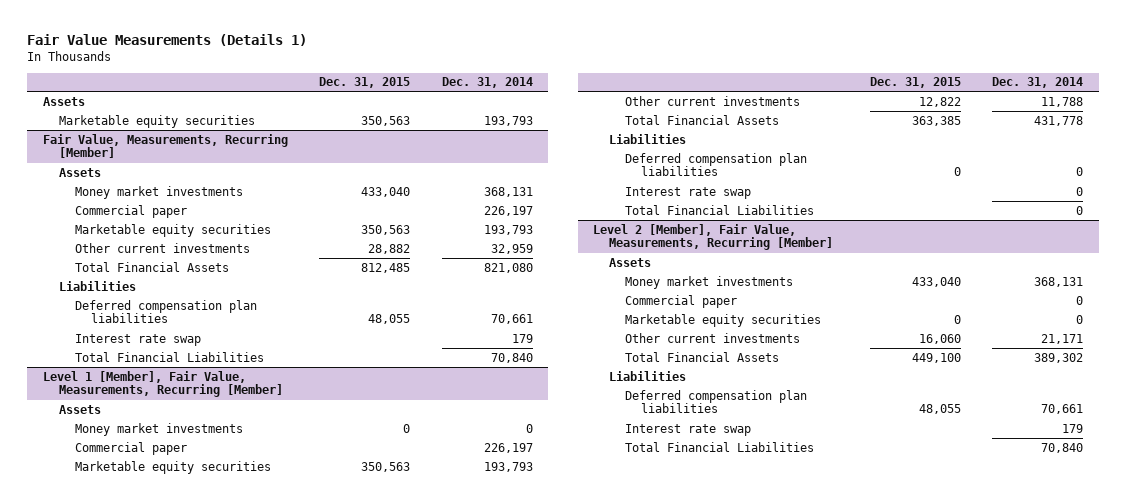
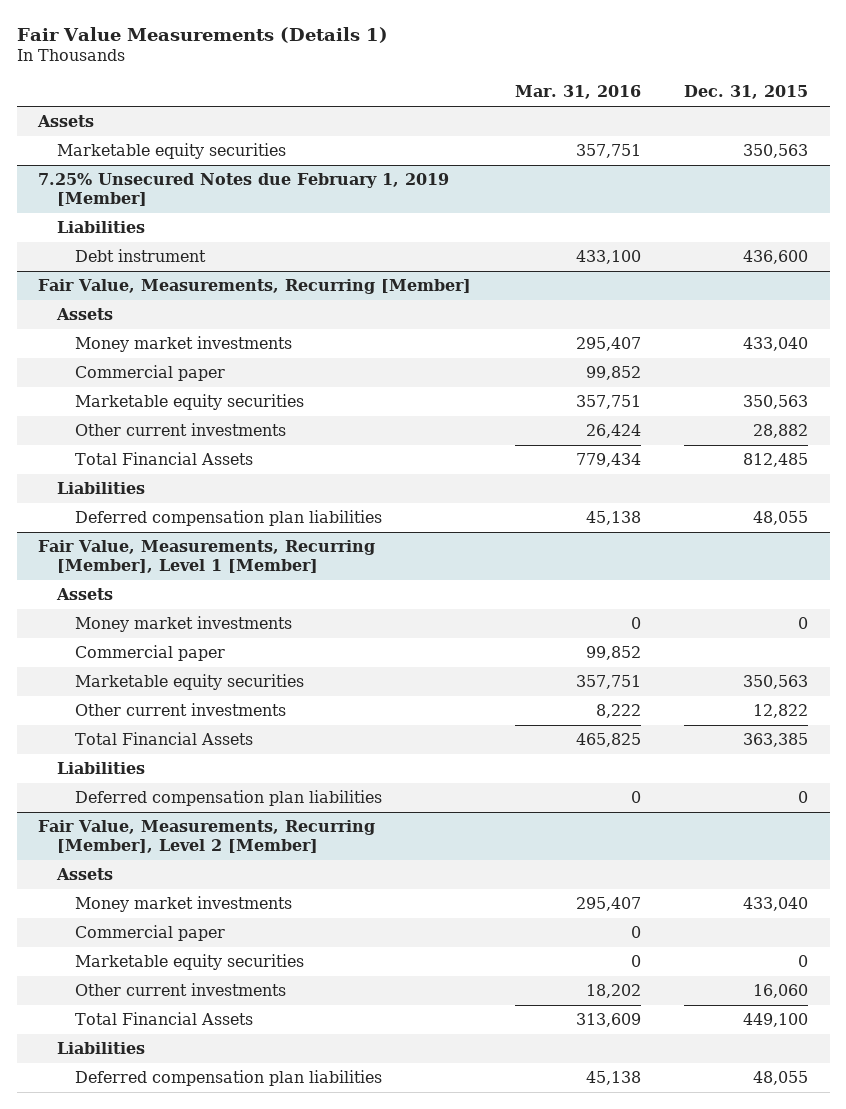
- | Dec. 31, 2015 | Dec. 31, 2014
+ | Mar. 31, 2016 | Dec. 31, 2015
+ 7.25% Unsecured Notes due February 1, 2019 [Member]
+ Liabilities
+ Debt instrument | 433,100 | 436,600
@ Fair Value, Measurements, Recurring [Member]
- Interest rate swap | | 179
- Total Financial Liabilities | | 70,840
- Level 1 [Member], Fair Value, Measurements, Recurring [Member]
+ Fair Value, Measurements, Recurring [Member], Level 1 [Member]
- Interest rate swap | | 0
- Total Financial Liabilities | | 0
- Level 2 [Member], Fair Value, Measurements, Recurring [Member]
+ Fair Value, Measurements, Recurring [Member], Level 2 [Member]
- Interest rate swap | | 179
- Total Financial Liabilities | | 70,840

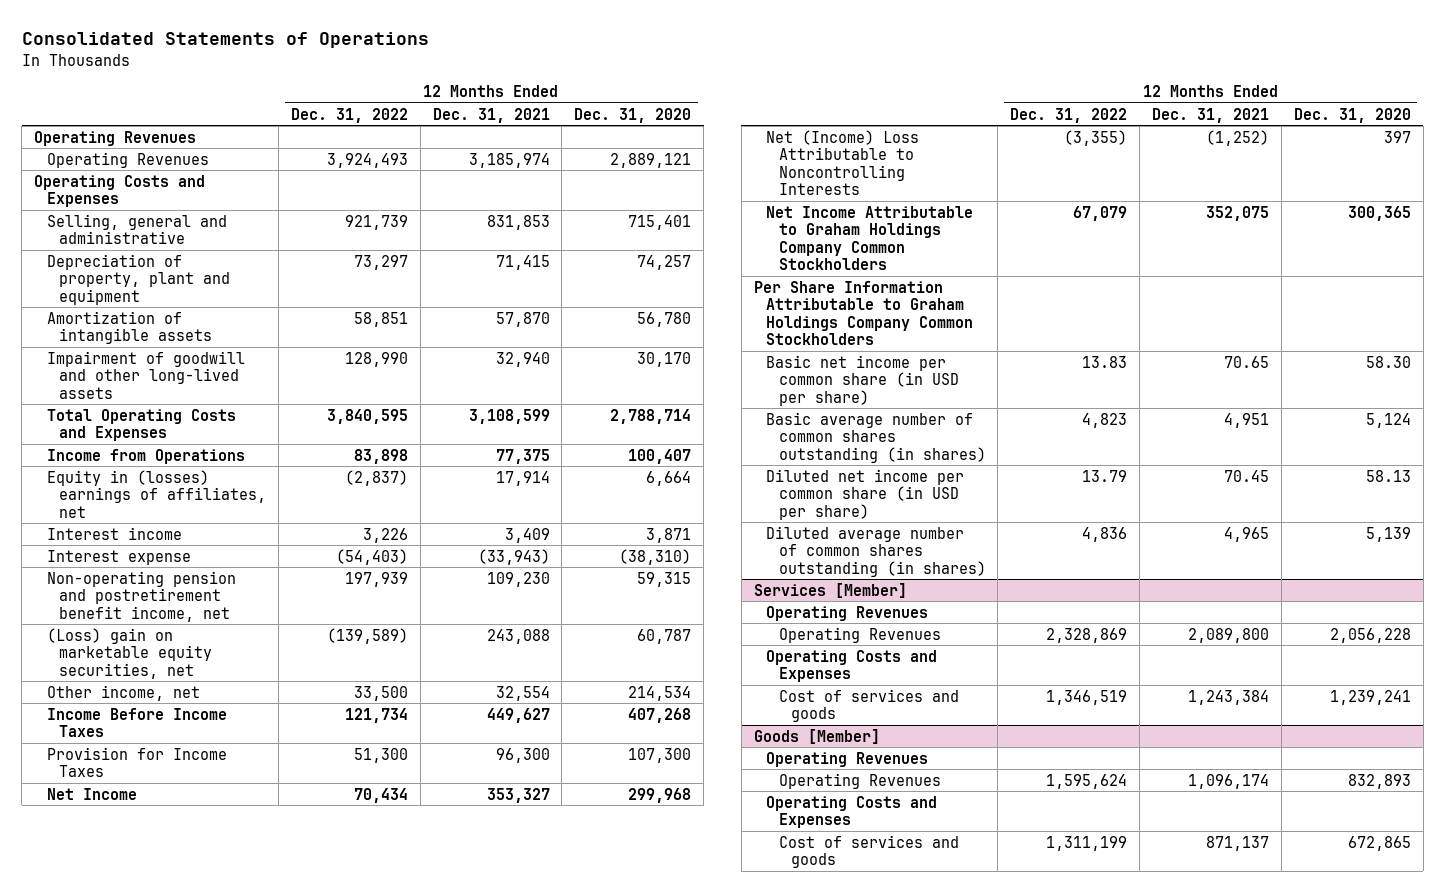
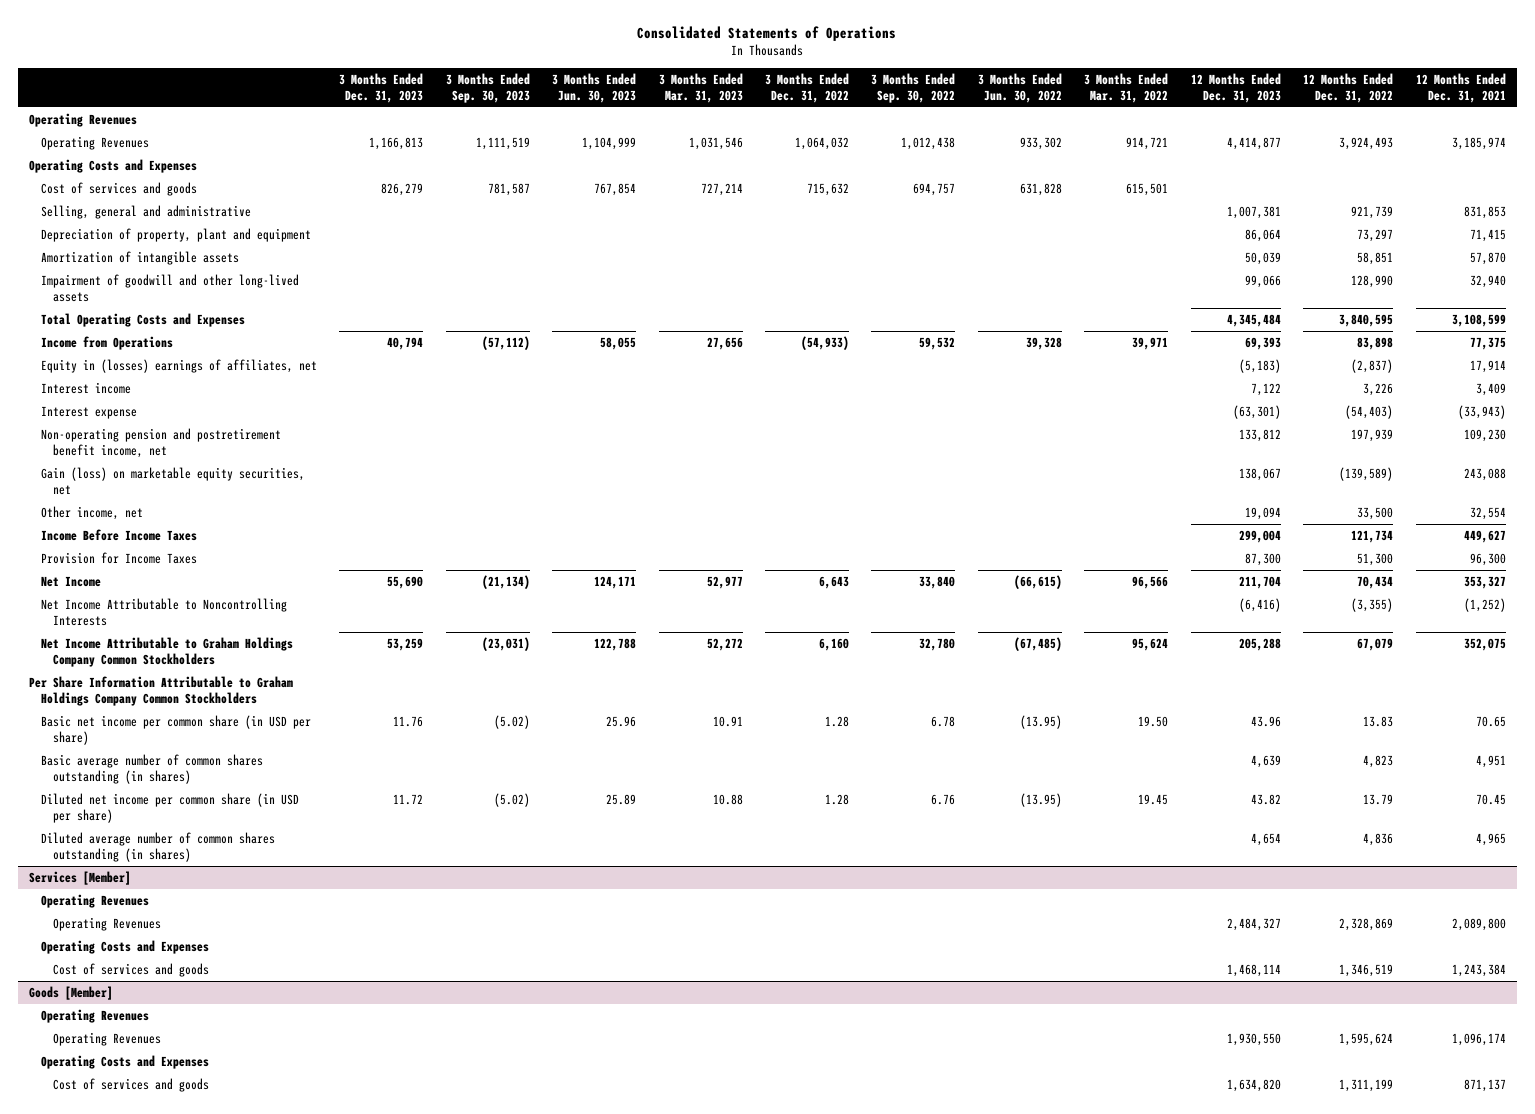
- | 12 Months Ended Dec. 31, 2022 | 12 Months Ended Dec. 31, 2021 | 12 Months Ended Dec. 31, 2020
+ | 3 Months Ended Dec. 31, 2023 | 3 Months Ended Sep. 30, 2023 | 3 Months Ended Jun. 30, 2023 | 3 Months Ended Mar. 31, 2023 | 3 Months Ended Dec. 31, 2022 | 3 Months Ended Sep. 30, 2022 | 3 Months Ended Jun. 30, 2022 | 3 Months Ended Mar. 31, 2022 | 12 Months Ended Dec. 31, 2023 | 12 Months Ended Dec. 31, 2022 | 12 Months Ended Dec. 31, 2021
+ Cost of services and goods | 826,279 | 781,587 | 767,854 | 727,214 | 715,632 | 694,757 | 631,828 | 615,501 | | |
- (Loss) gain on marketable equity securities, net | (139,589) | 243,088 | 60,787
+ Gain (loss) on marketable equity securities, net | | | | | | | | | 138,067 | (139,589) | 243,088
- Net (Income) Loss Attributable to Noncontrolling Interests | (3,355) | (1,252) | 397
+ Net Income Attributable to Noncontrolling Interests | | | | | | | | | (6,416) | (3,355) | (1,252)

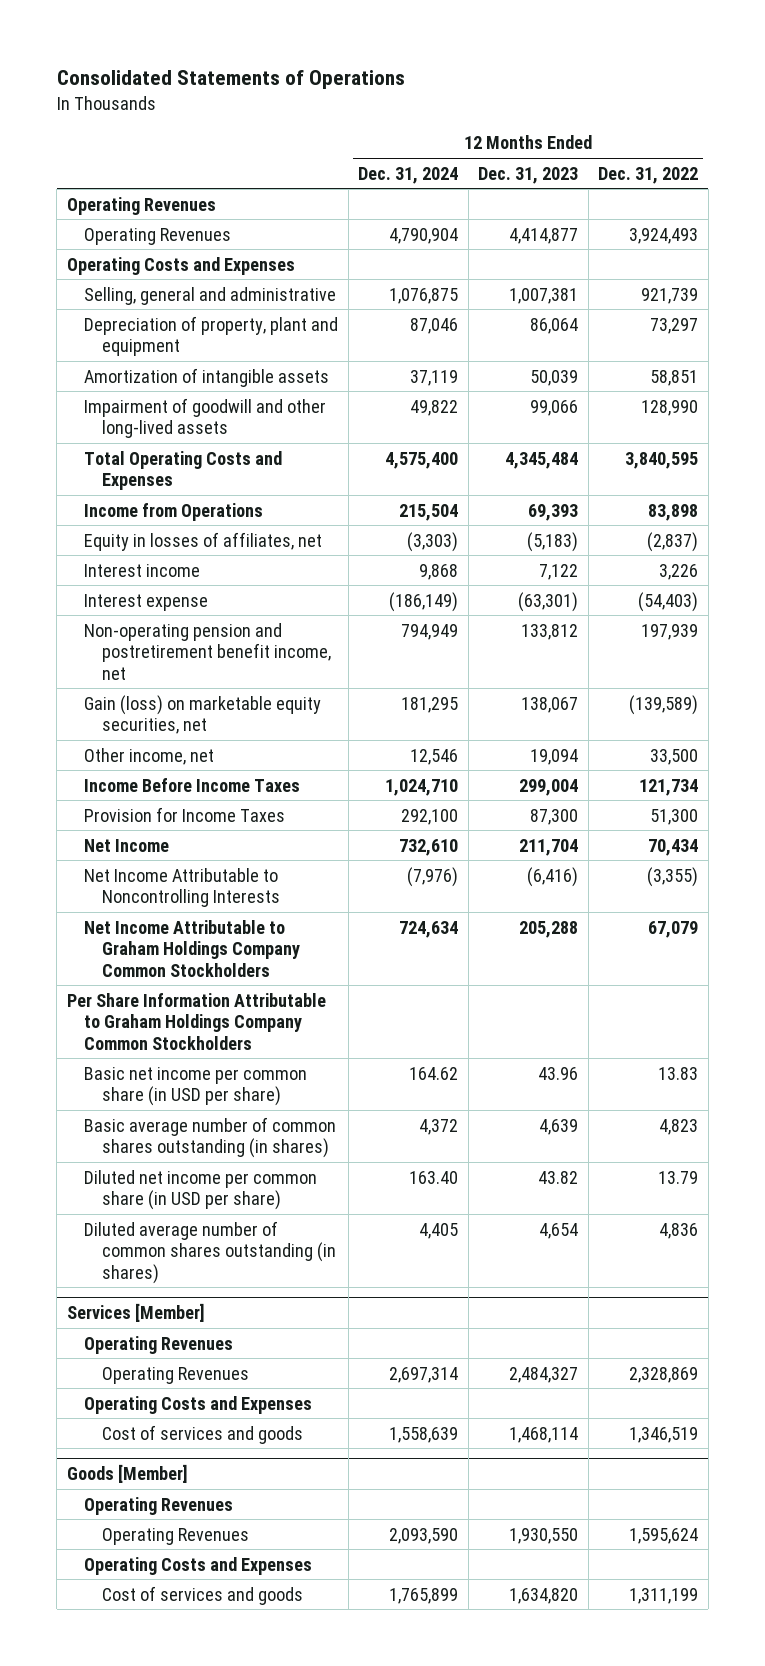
- | 3 Months Ended Dec. 31, 2023 | 3 Months Ended Sep. 30, 2023 | 3 Months Ended Jun. 30, 2023 | 3 Months Ended Mar. 31, 2023 | 3 Months Ended Dec. 31, 2022 | 3 Months Ended Sep. 30, 2022 | 3 Months Ended Jun. 30, 2022 | 3 Months Ended Mar. 31, 2022 | 12 Months Ended Dec. 31, 2023 | 12 Months Ended Dec. 31, 2022 | 12 Months Ended Dec. 31, 2021
+ | 12 Months Ended Dec. 31, 2024 | 12 Months Ended Dec. 31, 2023 | 12 Months Ended Dec. 31, 2022
- Cost of services and goods | 826,279 | 781,587 | 767,854 | 727,214 | 715,632 | 694,757 | 631,828 | 615,501 | | |
- Equity in (losses) earnings of affiliates, net | | | | | | | | | (5,183) | (2,837) | 17,914
+ Equity in losses of affiliates, net | (3,303) | (5,183) | (2,837)

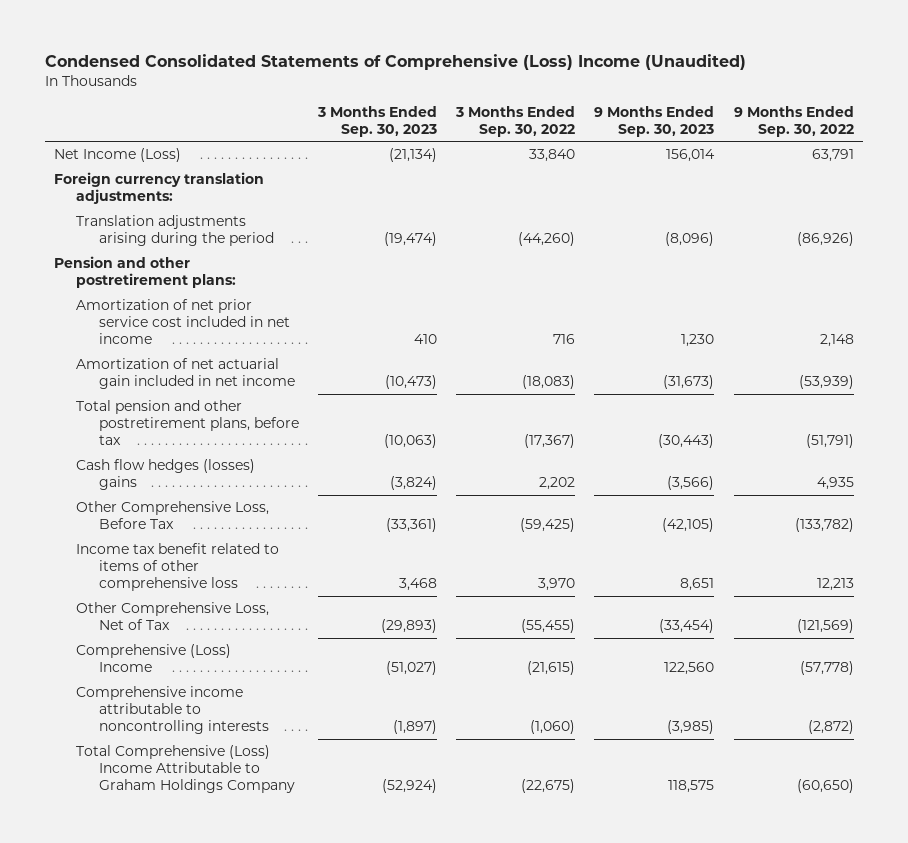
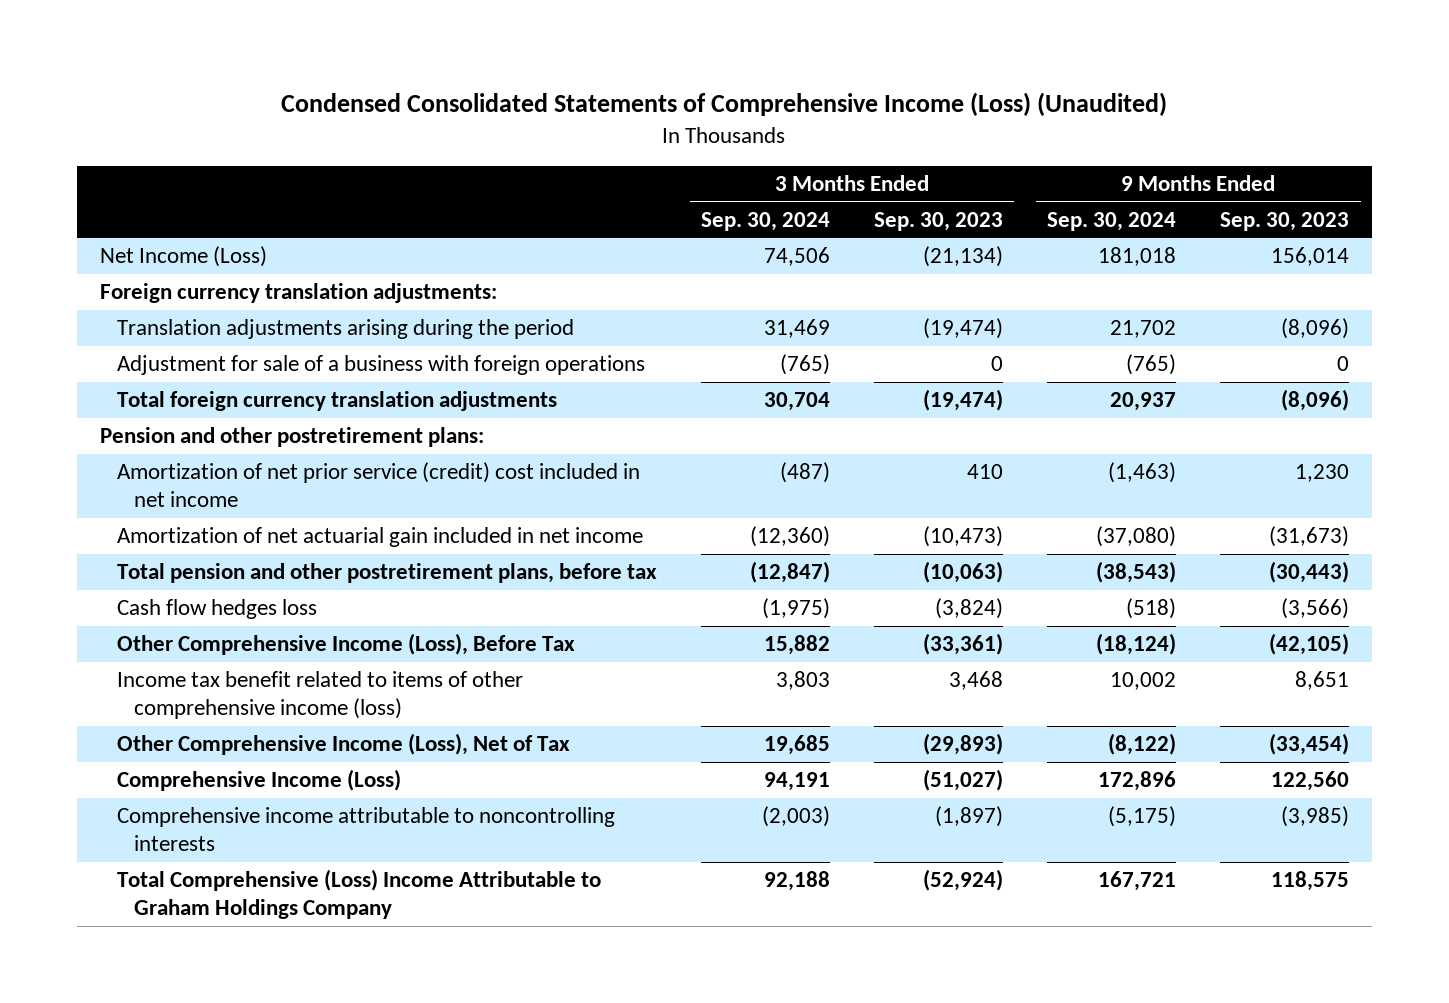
- Condensed Consolidated Statements of Comprehensive (Loss) Income (Unaudited)
+ Condensed Consolidated Statements of Comprehensive Income (Loss) (Unaudited)
- | 3 Months Ended Sep. 30, 2023 | 3 Months Ended Sep. 30, 2022 | 9 Months Ended Sep. 30, 2023 | 9 Months Ended Sep. 30, 2022
+ | 3 Months Ended Sep. 30, 2024 | 3 Months Ended Sep. 30, 2023 | 9 Months Ended Sep. 30, 2024 | 9 Months Ended Sep. 30, 2023
+ Adjustment for sale of a business with foreign operations | (765) | 0 | (765) | 0
+ Total foreign currency translation adjustments | 30,704 | (19,474) | 20,937 | (8,096)
- Amortization of net prior service cost included in net income | 410 | 716 | 1,230 | 2,148
+ Amortization of net prior service (credit) cost included in net income | (487) | 410 | (1,463) | 1,230
- Cash flow hedges (losses) gains | (3,824) | 2,202 | (3,566) | 4,935
- Other Comprehensive Loss, Before Tax | (33,361) | (59,425) | (42,105) | (133,782)
- Income tax benefit related to items of other comprehensive loss | 3,468 | 3,970 | 8,651 | 12,213
- Other Comprehensive Loss, Net of Tax | (29,893) | (55,455) | (33,454) | (121,569)
- Comprehensive (Loss) Income | (51,027) | (21,615) | 122,560 | (57,778)
+ Cash flow hedges loss | (1,975) | (3,824) | (518) | (3,566)
+ Other Comprehensive Income (Loss), Before Tax | 15,882 | (33,361) | (18,124) | (42,105)
+ Income tax benefit related to items of other comprehensive income (loss) | 3,803 | 3,468 | 10,002 | 8,651
+ Other Comprehensive Income (Loss), Net of Tax | 19,685 | (29,893) | (8,122) | (33,454)
+ Comprehensive Income (Loss) | 94,191 | (51,027) | 172,896 | 122,560

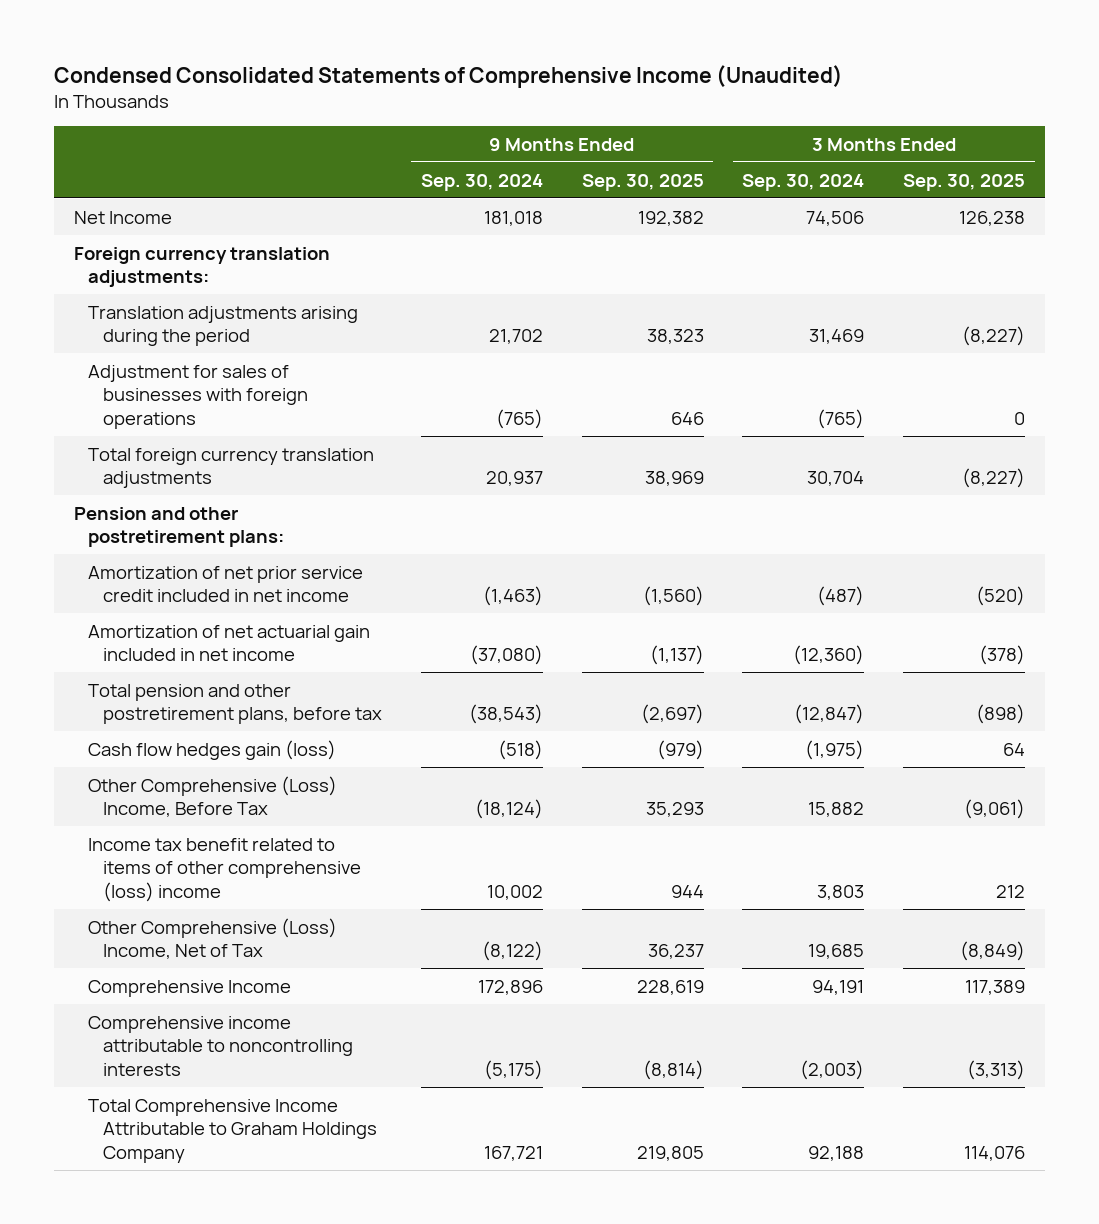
- Condensed Consolidated Statements of Comprehensive Income (Loss) (Unaudited)
+ Condensed Consolidated Statements of Comprehensive Income (Unaudited)
- | 3 Months Ended Sep. 30, 2024 | 3 Months Ended Sep. 30, 2023 | 9 Months Ended Sep. 30, 2024 | 9 Months Ended Sep. 30, 2023
+ | 9 Months Ended Sep. 30, 2024 | 9 Months Ended Sep. 30, 2025 | 3 Months Ended Sep. 30, 2024 | 3 Months Ended Sep. 30, 2025
- Net Income (Loss) | 74,506 | (21,134) | 181,018 | 156,014
+ Net Income | 181,018 | 192,382 | 74,506 | 126,238
- Adjustment for sale of a business with foreign operations | (765) | 0 | (765) | 0
+ Adjustment for sales of businesses with foreign operations | (765) | 646 | (765) | 0
- Amortization of net prior service (credit) cost included in net income | (487) | 410 | (1,463) | 1,230
+ Amortization of net prior service credit included in net income | (1,463) | (1,560) | (487) | (520)
- Cash flow hedges loss | (1,975) | (3,824) | (518) | (3,566)
- Other Comprehensive Income (Loss), Before Tax | 15,882 | (33,361) | (18,124) | (42,105)
- Income tax benefit related to items of other comprehensive income (loss) | 3,803 | 3,468 | 10,002 | 8,651
- Other Comprehensive Income (Loss), Net of Tax | 19,685 | (29,893) | (8,122) | (33,454)
- Comprehensive Income (Loss) | 94,191 | (51,027) | 172,896 | 122,560
+ Cash flow hedges gain (loss) | (518) | (979) | (1,975) | 64
+ Other Comprehensive (Loss) Income, Before Tax | (18,124) | 35,293 | 15,882 | (9,061)
+ Income tax benefit related to items of other comprehensive (loss) income | 10,002 | 944 | 3,803 | 212
+ Other Comprehensive (Loss) Income, Net of Tax | (8,122) | 36,237 | 19,685 | (8,849)
+ Comprehensive Income | 172,896 | 228,619 | 94,191 | 117,389
- Total Comprehensive (Loss) Income Attributable to Graham Holdings Company | 92,188 | (52,924) | 167,721 | 118,575
+ Total Comprehensive Income Attributable to Graham Holdings Company | 167,721 | 219,805 | 92,188 | 114,076

